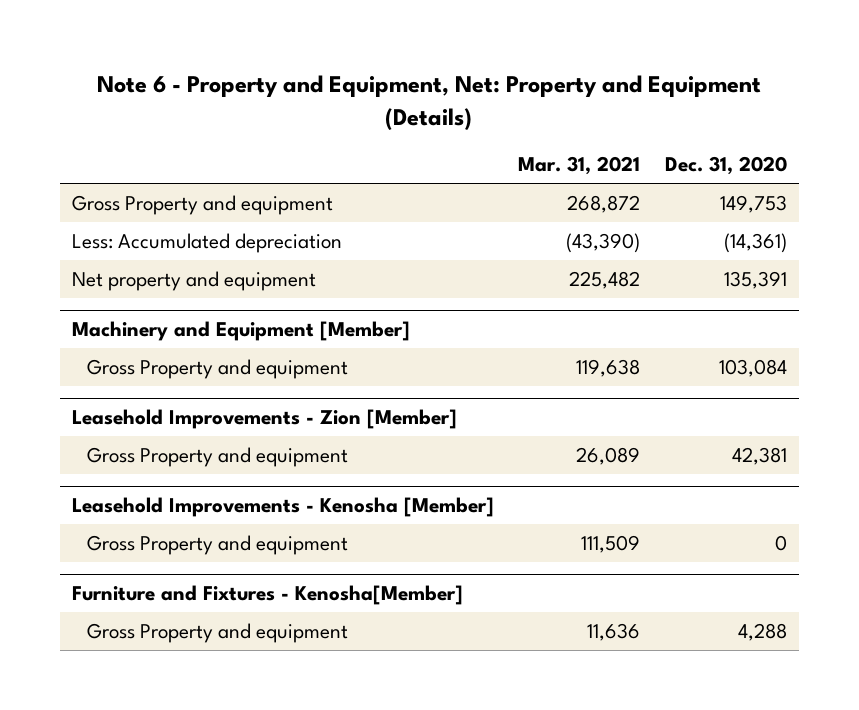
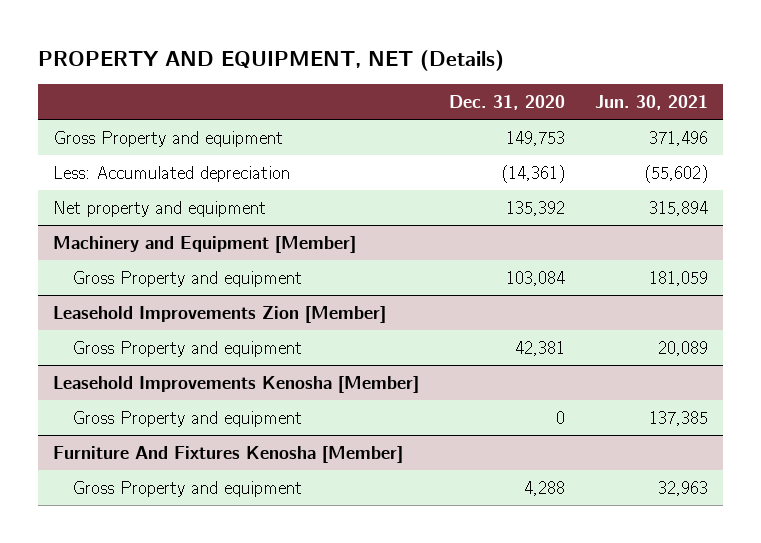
- Note 6 - Property and Equipment, Net: Property and Equipment (Details)
+ PROPERTY AND EQUIPMENT, NET (Details)
- | Mar. 31, 2021 | Dec. 31, 2020
+ | Dec. 31, 2020 | Jun. 30, 2021
- Net property and equipment | 225,482 | 135,391
+ Net property and equipment | 135,392 | 315,894
- Leasehold Improvements - Zion [Member]
+ Leasehold Improvements Zion [Member]
- Leasehold Improvements - Kenosha [Member]
+ Leasehold Improvements Kenosha [Member]
- Furniture and Fixtures - Kenosha[Member]
+ Furniture And Fixtures Kenosha [Member]

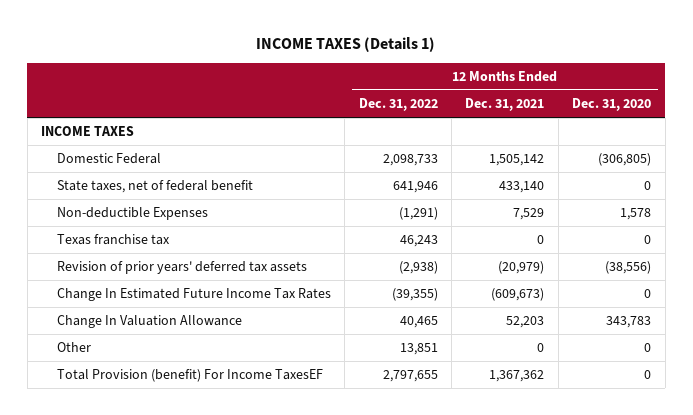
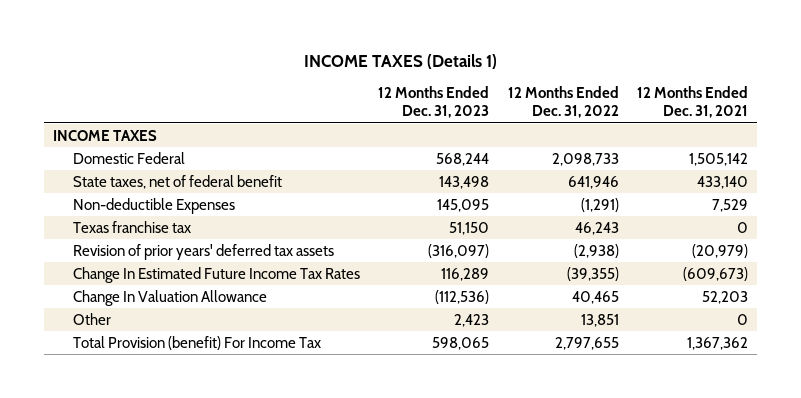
- | 12 Months Ended Dec. 31, 2022 | 12 Months Ended Dec. 31, 2021 | 12 Months Ended Dec. 31, 2020
+ | 12 Months Ended Dec. 31, 2023 | 12 Months Ended Dec. 31, 2022 | 12 Months Ended Dec. 31, 2021
- Total Provision (benefit) For Income TaxesEF | 2,797,655 | 1,367,362 | 0
+ Total Provision (benefit) For Income Tax | 598,065 | 2,797,655 | 1,367,362

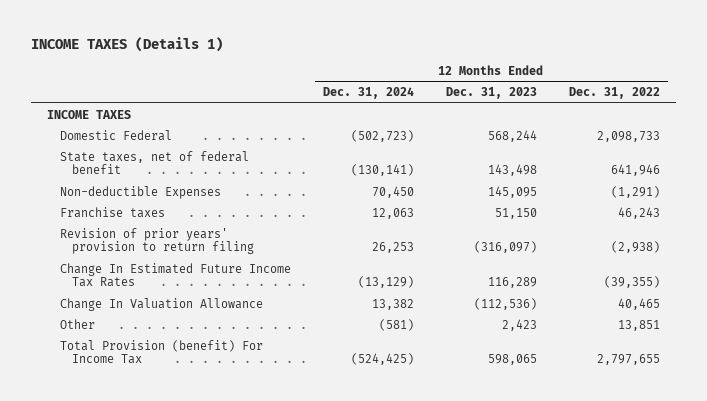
- | 12 Months Ended Dec. 31, 2023 | 12 Months Ended Dec. 31, 2022 | 12 Months Ended Dec. 31, 2021
+ | 12 Months Ended Dec. 31, 2024 | 12 Months Ended Dec. 31, 2023 | 12 Months Ended Dec. 31, 2022
- Texas franchise tax | 51,150 | 46,243 | 0
- Revision of prior years' deferred tax assets | (316,097) | (2,938) | (20,979)
+ Franchise taxes | 12,063 | 51,150 | 46,243
+ Revision of prior years' provision to return filing | 26,253 | (316,097) | (2,938)

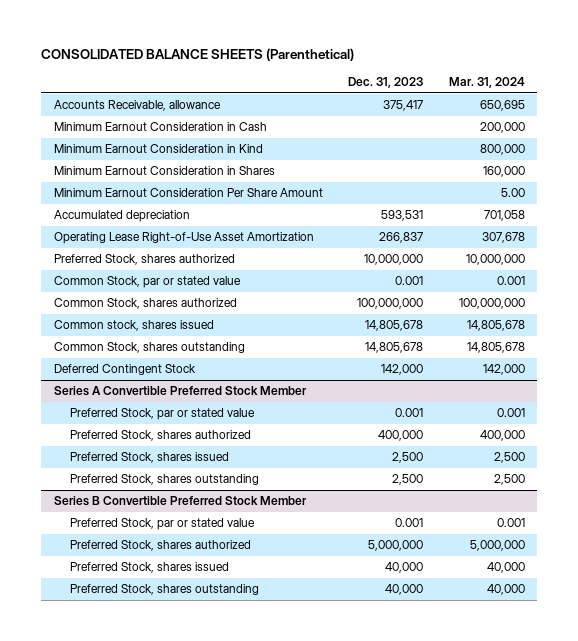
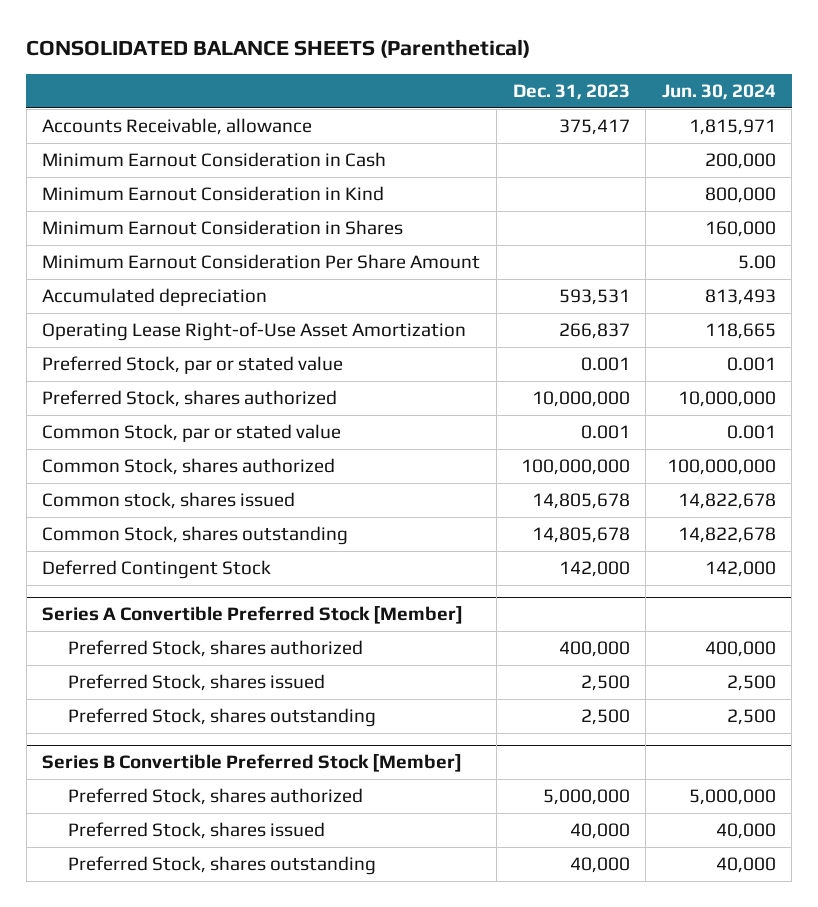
- | Dec. 31, 2023 | Mar. 31, 2024
+ | Dec. 31, 2023 | Jun. 30, 2024
+ Preferred Stock, par or stated value | 0.001 | 0.001
- Series A Convertible Preferred Stock Member
- Preferred Stock, par or stated value | 0.001 | 0.001
+ Series A Convertible Preferred Stock [Member]
- Series B Convertible Preferred Stock Member
- Preferred Stock, par or stated value | 0.001 | 0.001
+ Series B Convertible Preferred Stock [Member]

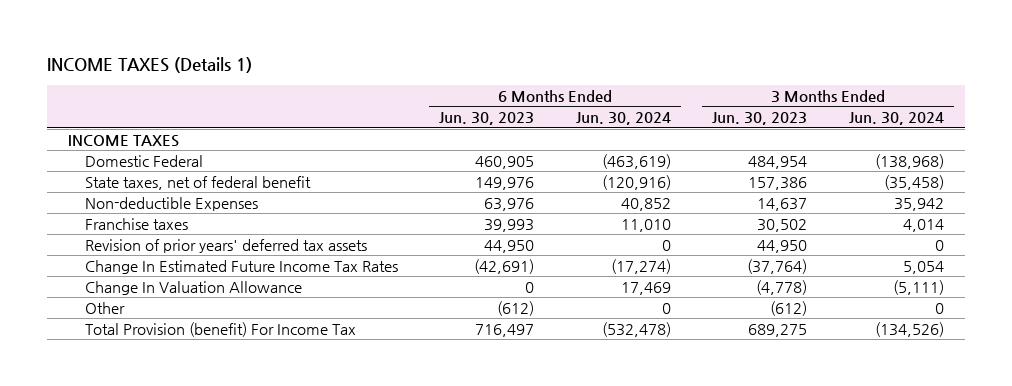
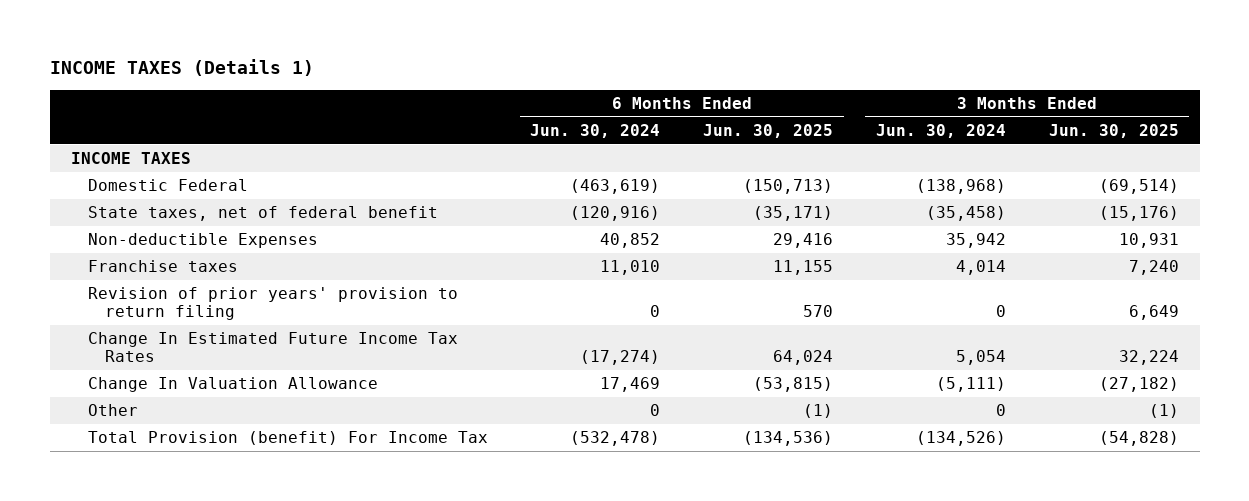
- | 6 Months Ended Jun. 30, 2023 | 6 Months Ended Jun. 30, 2024 | 3 Months Ended Jun. 30, 2023 | 3 Months Ended Jun. 30, 2024
+ | 6 Months Ended Jun. 30, 2024 | 6 Months Ended Jun. 30, 2025 | 3 Months Ended Jun. 30, 2024 | 3 Months Ended Jun. 30, 2025
- Revision of prior years' deferred tax assets | 44,950 | 0 | 44,950 | 0
+ Revision of prior years' provision to return filing | 0 | 570 | 0 | 6,649

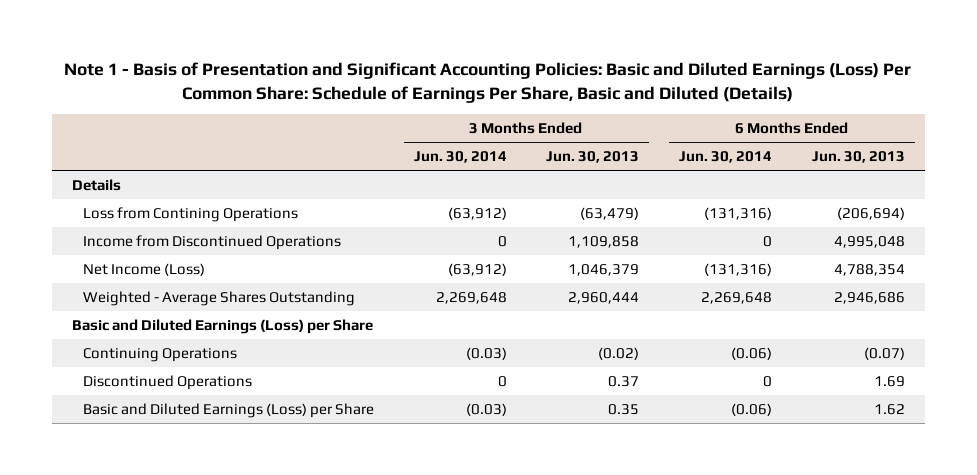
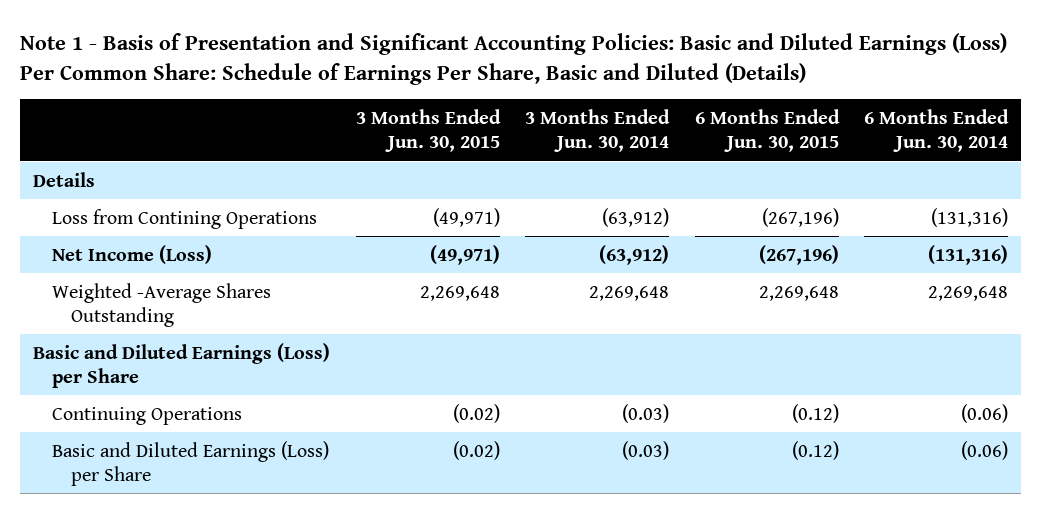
- | 3 Months Ended Jun. 30, 2014 | 3 Months Ended Jun. 30, 2013 | 6 Months Ended Jun. 30, 2014 | 6 Months Ended Jun. 30, 2013
+ | 3 Months Ended Jun. 30, 2015 | 3 Months Ended Jun. 30, 2014 | 6 Months Ended Jun. 30, 2015 | 6 Months Ended Jun. 30, 2014
- Income from Discontinued Operations | 0 | 1,109,858 | 0 | 4,995,048
- Weighted - Average Shares Outstanding | 2,269,648 | 2,960,444 | 2,269,648 | 2,946,686
+ Weighted -Average Shares Outstanding | 2,269,648 | 2,269,648 | 2,269,648 | 2,269,648
- Discontinued Operations | 0 | 0.37 | 0 | 1.69

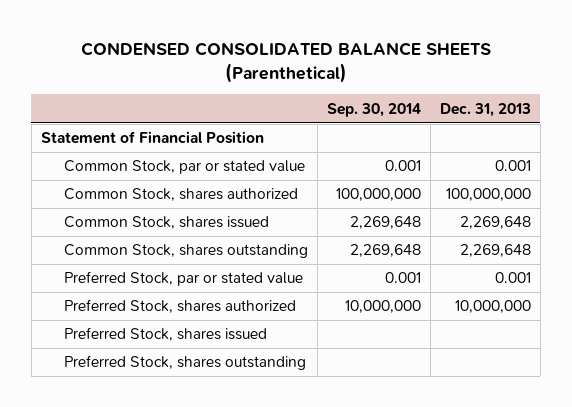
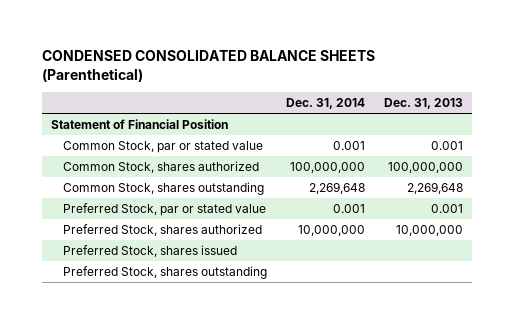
- | Sep. 30, 2014 | Dec. 31, 2013
+ | Dec. 31, 2014 | Dec. 31, 2013
- Common Stock, shares issued | 2,269,648 | 2,269,648

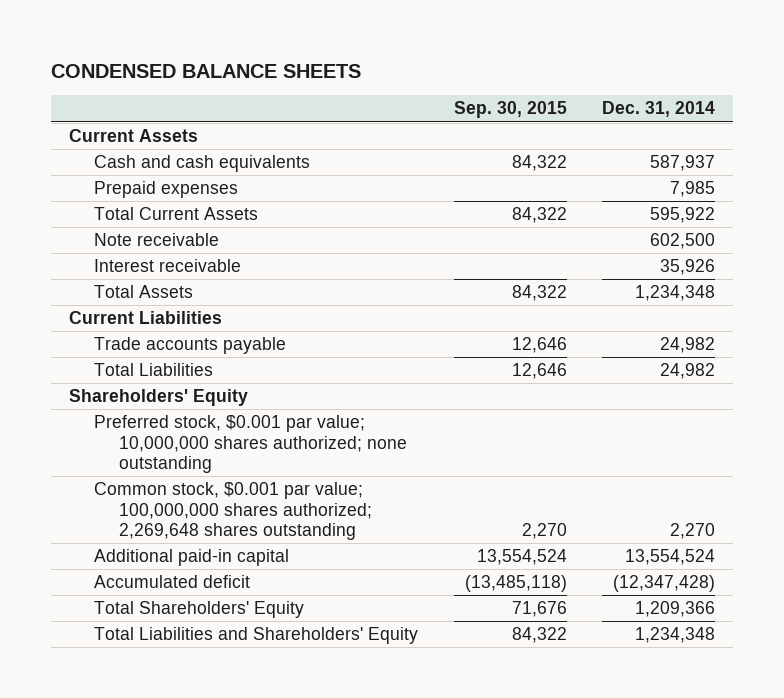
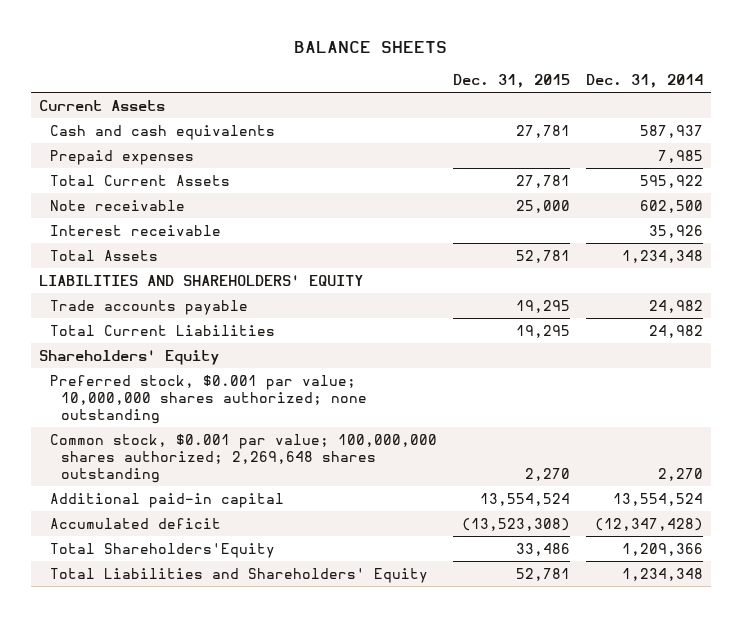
- CONDENSED BALANCE SHEETS
+ BALANCE SHEETS
- | Sep. 30, 2015 | Dec. 31, 2014
+ | Dec. 31, 2015 | Dec. 31, 2014
- Current Liabilities
+ LIABILITIES AND SHAREHOLDERS' EQUITY
- Total Liabilities | 12,646 | 24,982
+ Total Current Liabilities | 19,295 | 24,982
- Total Shareholders' Equity | 71,676 | 1,209,366
+ Total Shareholders'Equity | 33,486 | 1,209,366

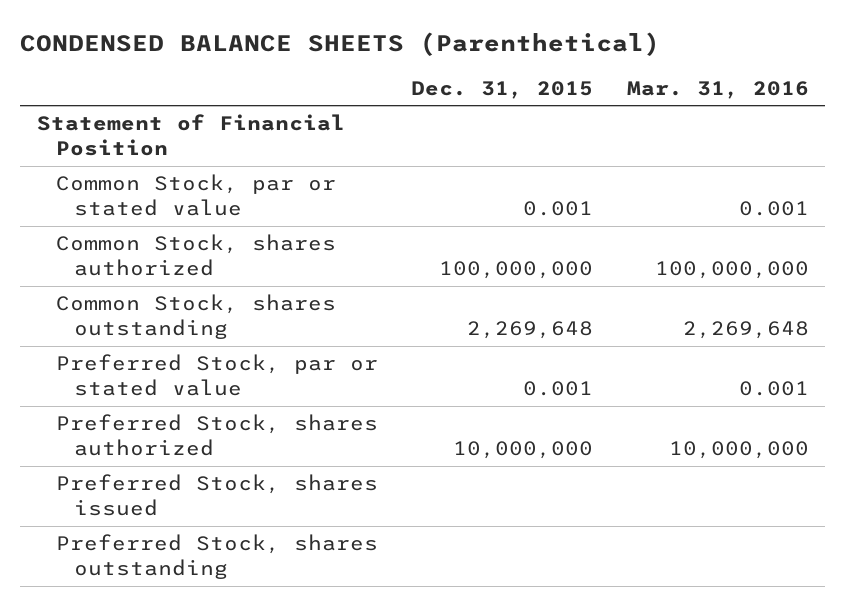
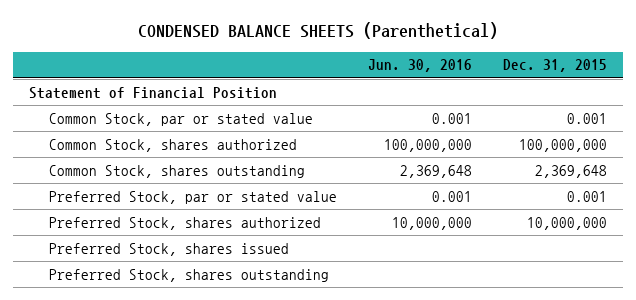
- | Dec. 31, 2015 | Mar. 31, 2016
+ | Jun. 30, 2016 | Dec. 31, 2015
- Common Stock, shares outstanding | 2,269,648 | 2,269,648
+ Common Stock, shares outstanding | 2,369,648 | 2,369,648

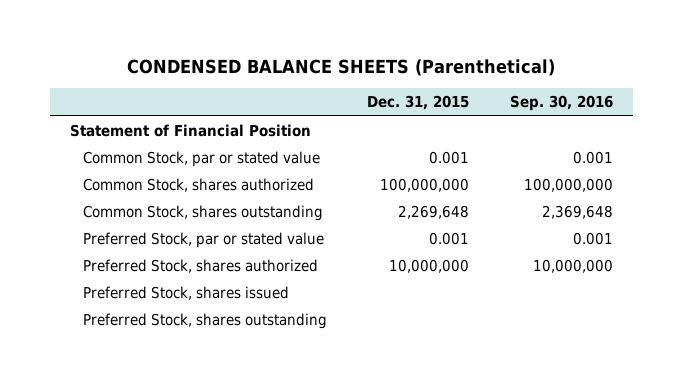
- | Jun. 30, 2016 | Dec. 31, 2015
+ | Dec. 31, 2015 | Sep. 30, 2016
- Common Stock, shares outstanding | 2,369,648 | 2,369,648
+ Common Stock, shares outstanding | 2,269,648 | 2,369,648

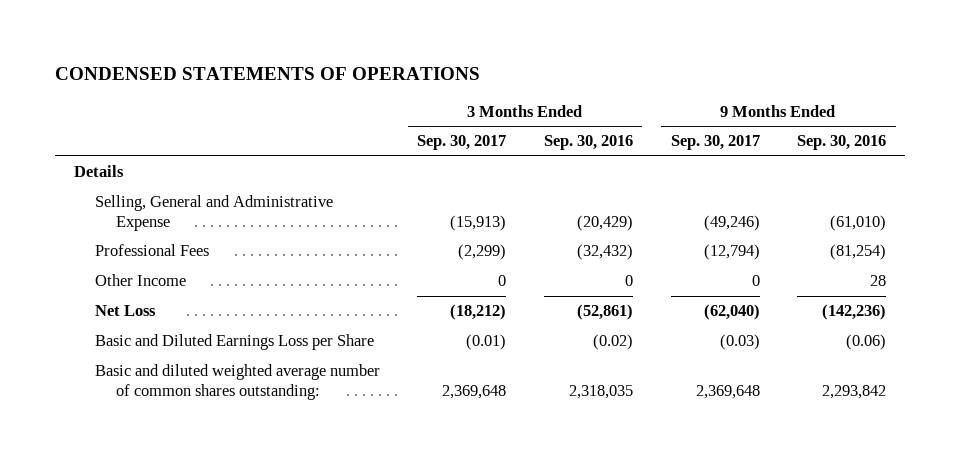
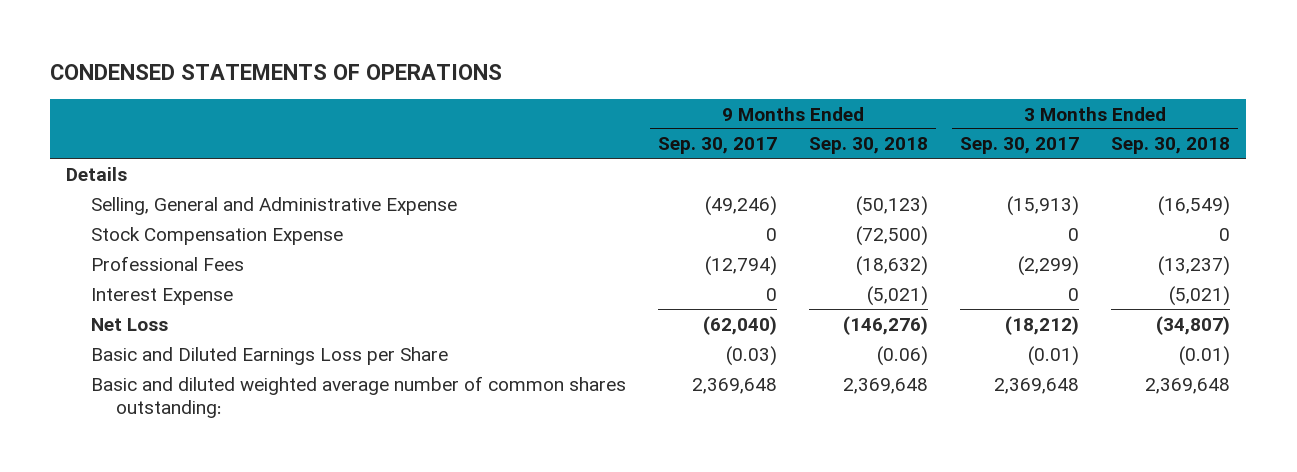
- | 3 Months Ended Sep. 30, 2017 | 3 Months Ended Sep. 30, 2016 | 9 Months Ended Sep. 30, 2017 | 9 Months Ended Sep. 30, 2016
+ | 9 Months Ended Sep. 30, 2017 | 9 Months Ended Sep. 30, 2018 | 3 Months Ended Sep. 30, 2017 | 3 Months Ended Sep. 30, 2018
+ Stock Compensation Expense | 0 | (72,500) | 0 | 0
- Other Income | 0 | 0 | 0 | 28
+ Interest Expense | 0 | (5,021) | 0 | (5,021)

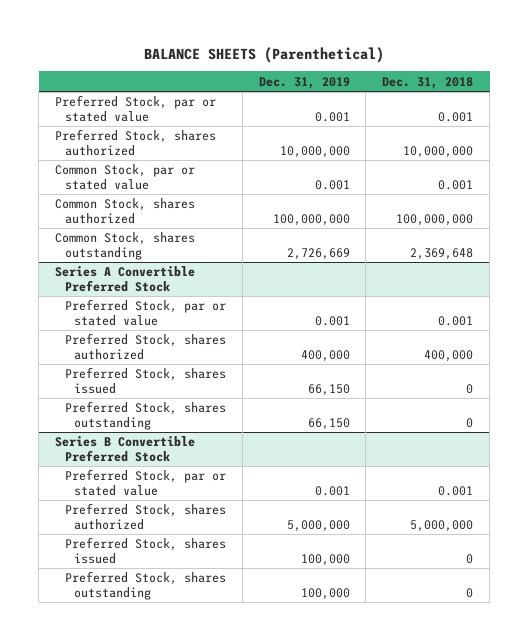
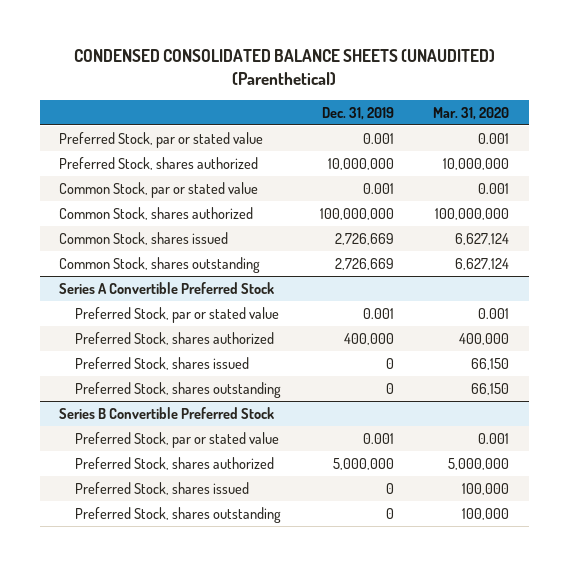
- BALANCE SHEETS (Parenthetical)
+ CONDENSED CONSOLIDATED BALANCE SHEETS (UNAUDITED) (Parenthetical)
- | Dec. 31, 2019 | Dec. 31, 2018
+ | Dec. 31, 2019 | Mar. 31, 2020
+ Common Stock, shares issued | 2,726,669 | 6,627,124
@ Series A Convertible Preferred Stock
- Preferred Stock, shares issued | 66,150 | 0
- Preferred Stock, shares outstanding | 66,150 | 0
+ Preferred Stock, shares issued | 0 | 66,150
+ Preferred Stock, shares outstanding | 0 | 66,150
@ Series B Convertible Preferred Stock
- Preferred Stock, shares issued | 100,000 | 0
- Preferred Stock, shares outstanding | 100,000 | 0
+ Preferred Stock, shares issued | 0 | 100,000
+ Preferred Stock, shares outstanding | 0 | 100,000

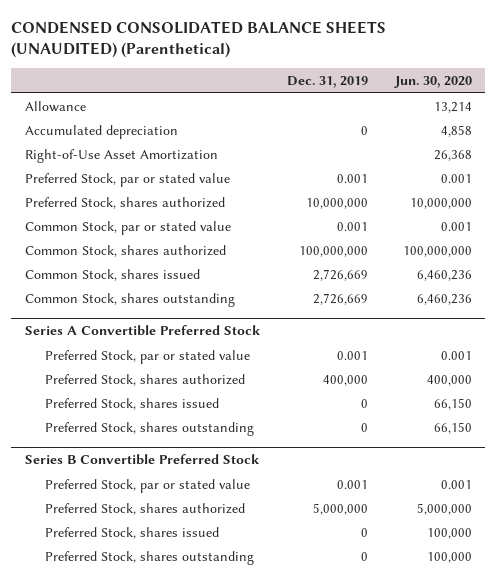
- | Dec. 31, 2019 | Mar. 31, 2020
+ | Dec. 31, 2019 | Jun. 30, 2020
+ Allowance | | 13,214
+ Accumulated depreciation | 0 | 4,858
+ Right-of-Use Asset Amortization | | 26,368

